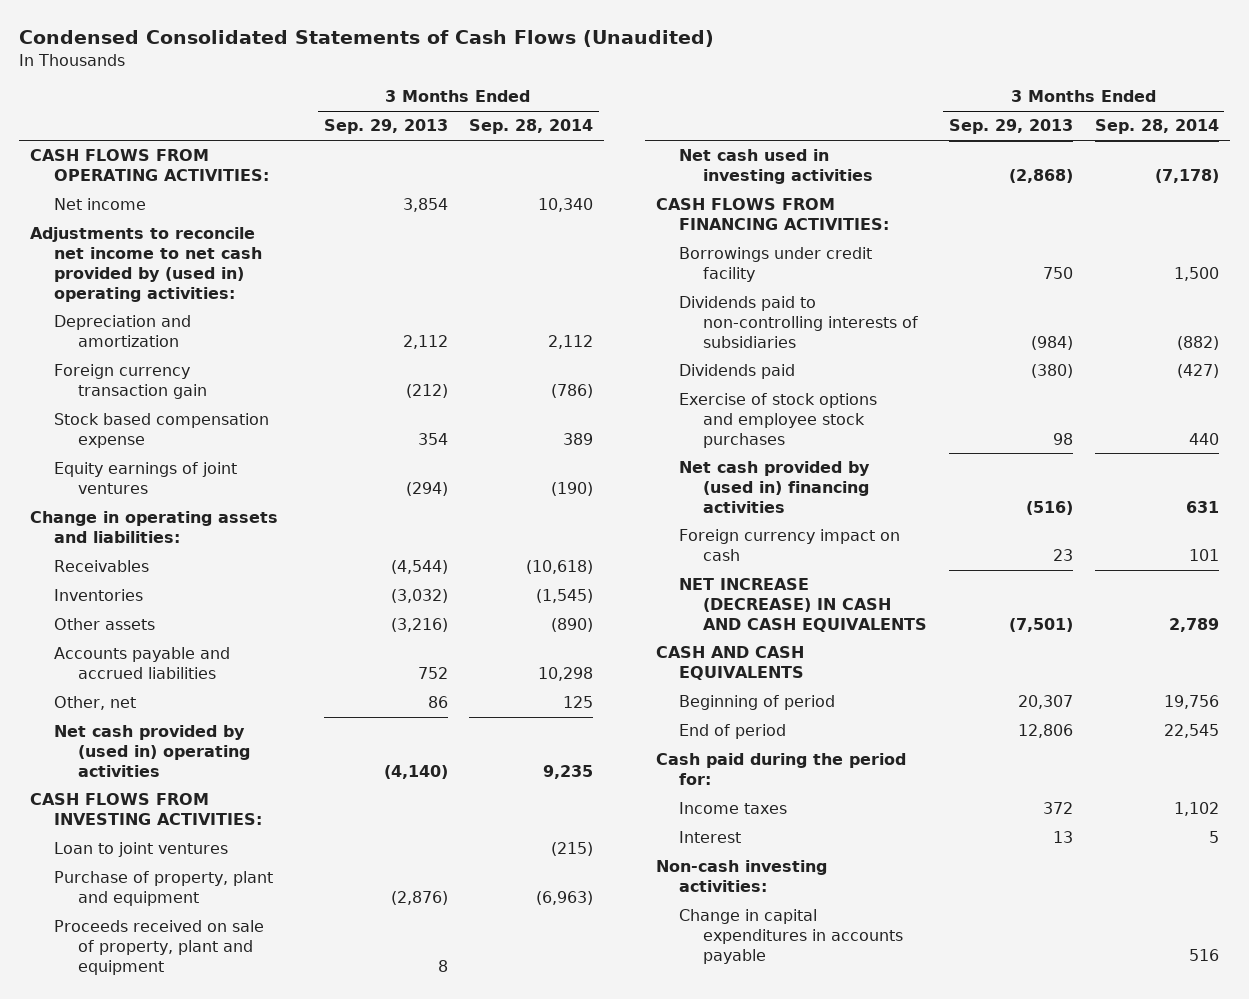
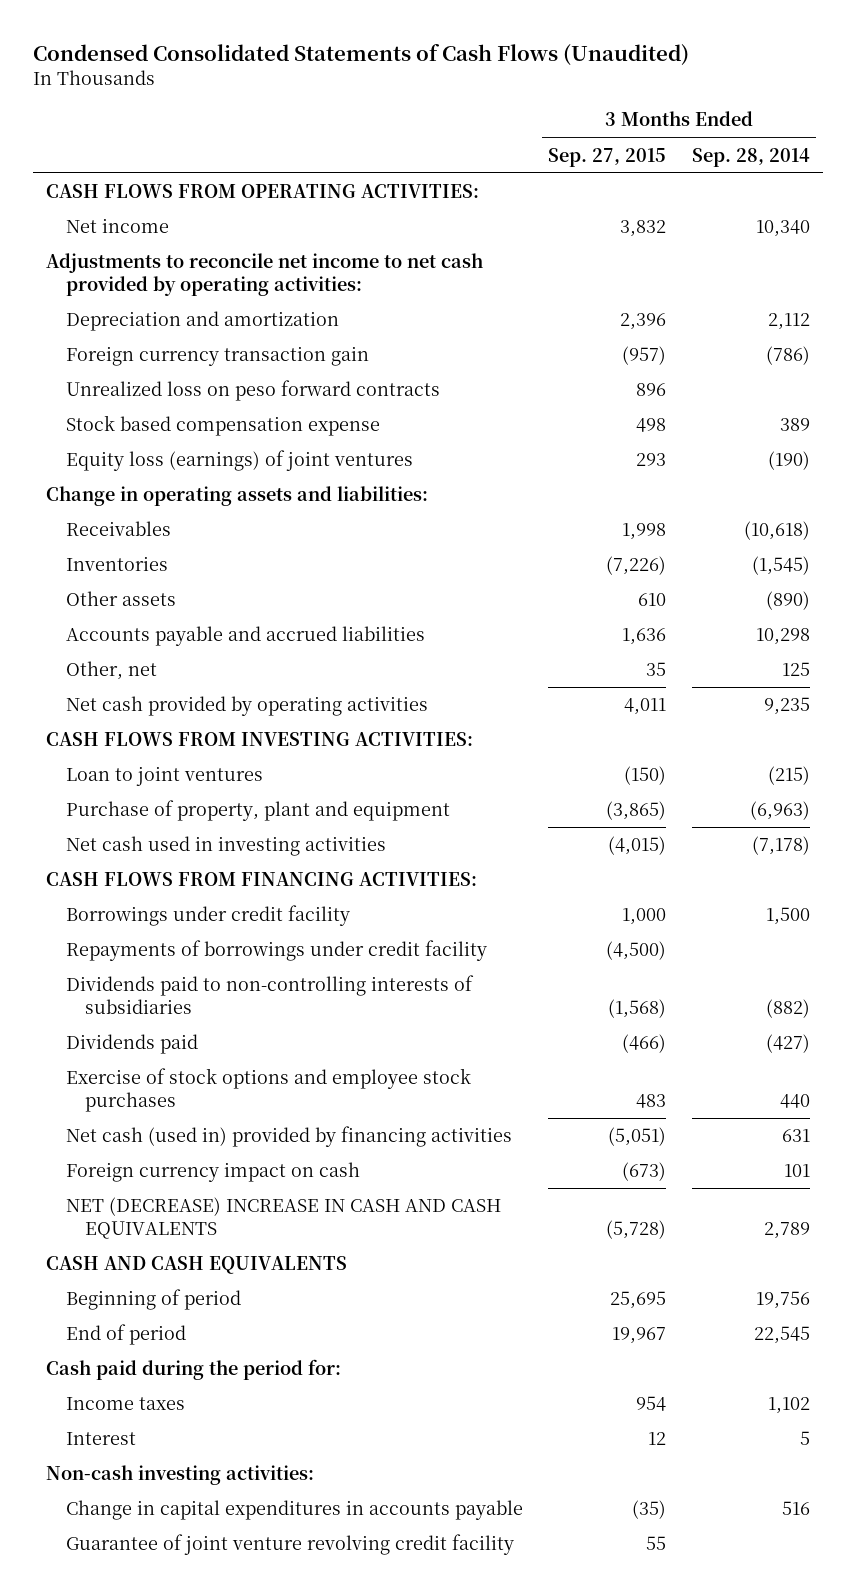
- | 3 Months Ended Sep. 29, 2013 | 3 Months Ended Sep. 28, 2014
+ | 3 Months Ended Sep. 27, 2015 | 3 Months Ended Sep. 28, 2014
- Adjustments to reconcile net income to net cash provided by (used in) operating activities:
+ Adjustments to reconcile net income to net cash provided by operating activities:
+ Unrealized loss on peso forward contracts | 896 |
- Equity earnings of joint ventures | (294) | (190)
+ Equity loss (earnings) of joint ventures | 293 | (190)
- Net cash provided by (used in) operating activities | (4,140) | 9,235
+ Net cash provided by operating activities | 4,011 | 9,235
- Proceeds received on sale of property, plant and equipment | 8 |
+ Repayments of borrowings under credit facility | (4,500) |
- Net cash provided by (used in) financing activities | (516) | 631
+ Net cash (used in) provided by financing activities | (5,051) | 631
- NET INCREASE (DECREASE) IN CASH AND CASH EQUIVALENTS | (7,501) | 2,789
+ NET (DECREASE) INCREASE IN CASH AND CASH EQUIVALENTS | (5,728) | 2,789
+ Guarantee of joint venture revolving credit facility | 55 |

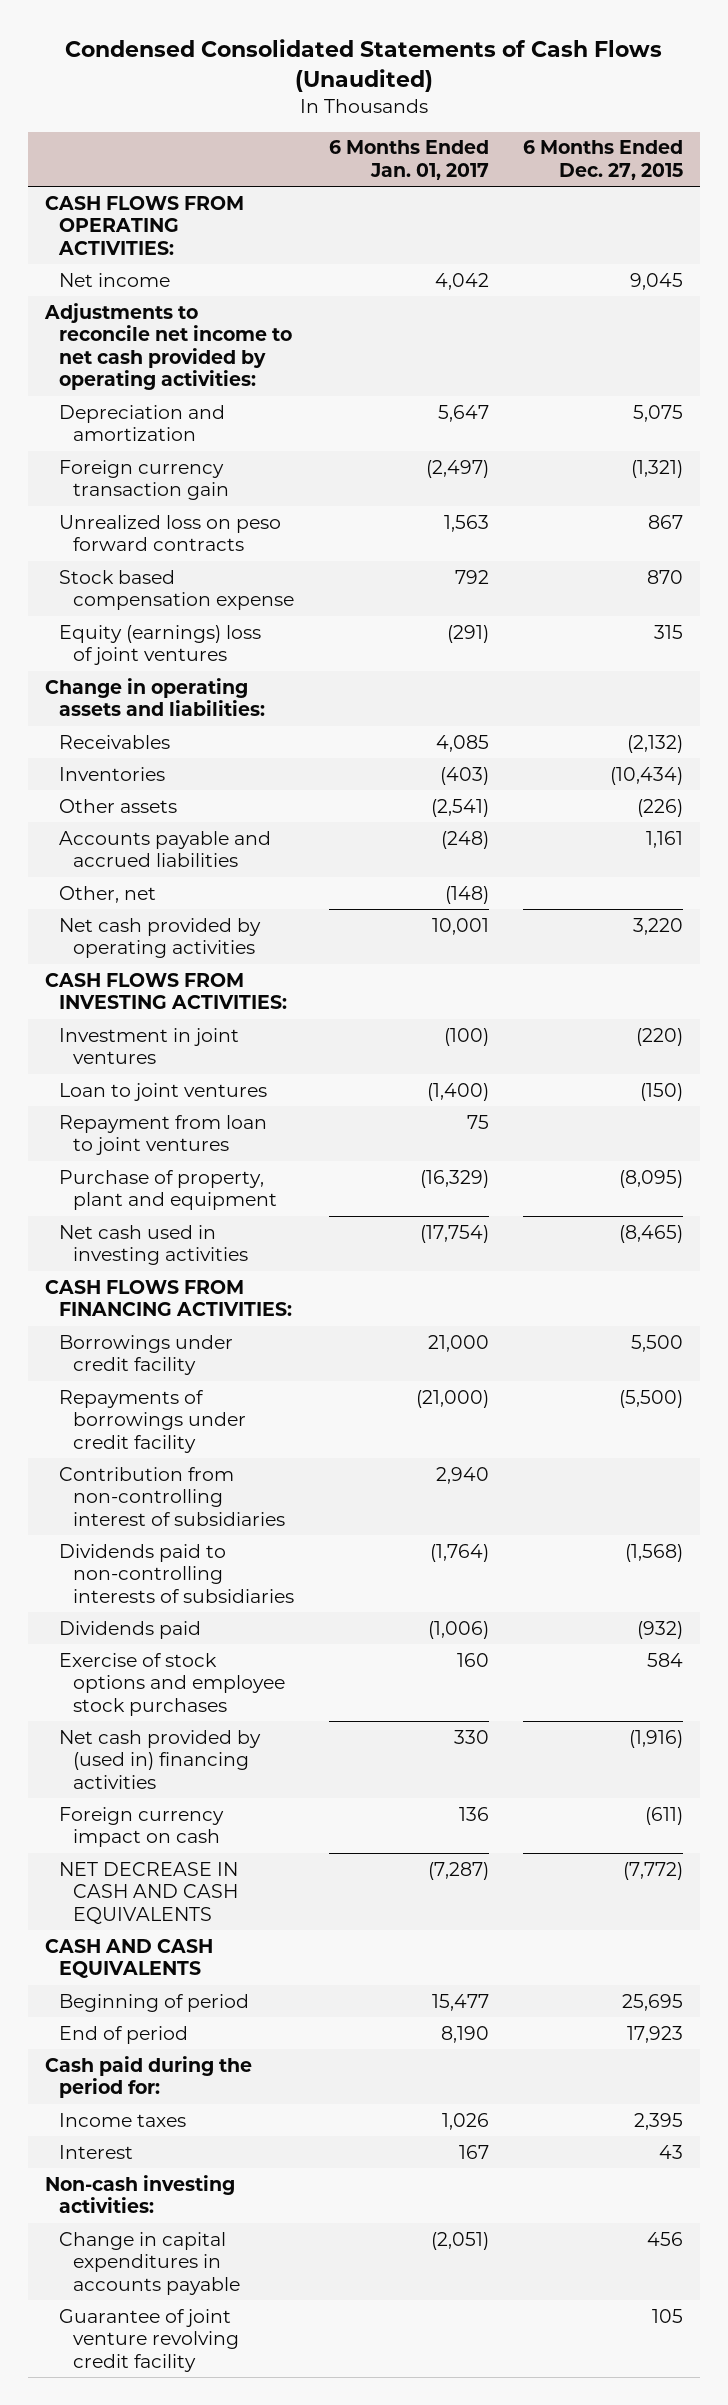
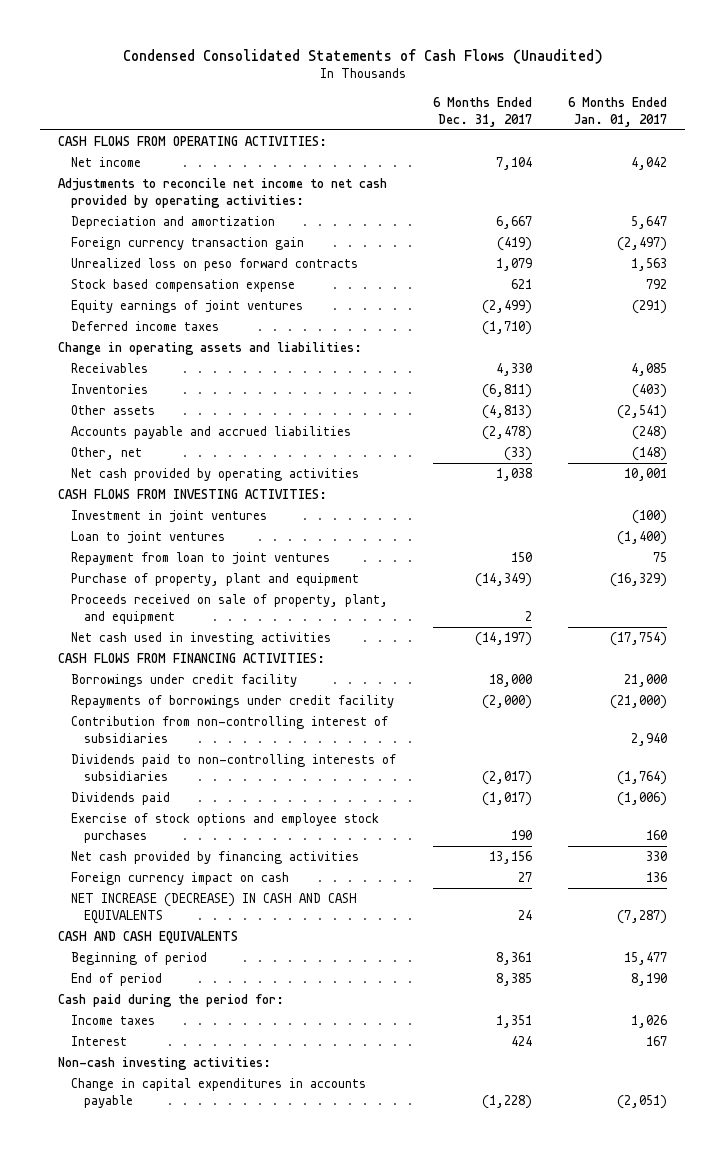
- | 6 Months Ended Jan. 01, 2017 | 6 Months Ended Dec. 27, 2015
+ | 6 Months Ended Dec. 31, 2017 | 6 Months Ended Jan. 01, 2017
- Equity (earnings) loss of joint ventures | (291) | 315
+ Equity earnings of joint ventures | (2,499) | (291)
+ Deferred income taxes | (1,710) |
+ Proceeds received on sale of property, plant, and equipment | 2 |
- Net cash provided by (used in) financing activities | 330 | (1,916)
+ Net cash provided by financing activities | 13,156 | 330
- NET DECREASE IN CASH AND CASH EQUIVALENTS | (7,287) | (7,772)
+ NET INCREASE (DECREASE) IN CASH AND CASH EQUIVALENTS | 24 | (7,287)
- Guarantee of joint venture revolving credit facility | | 105

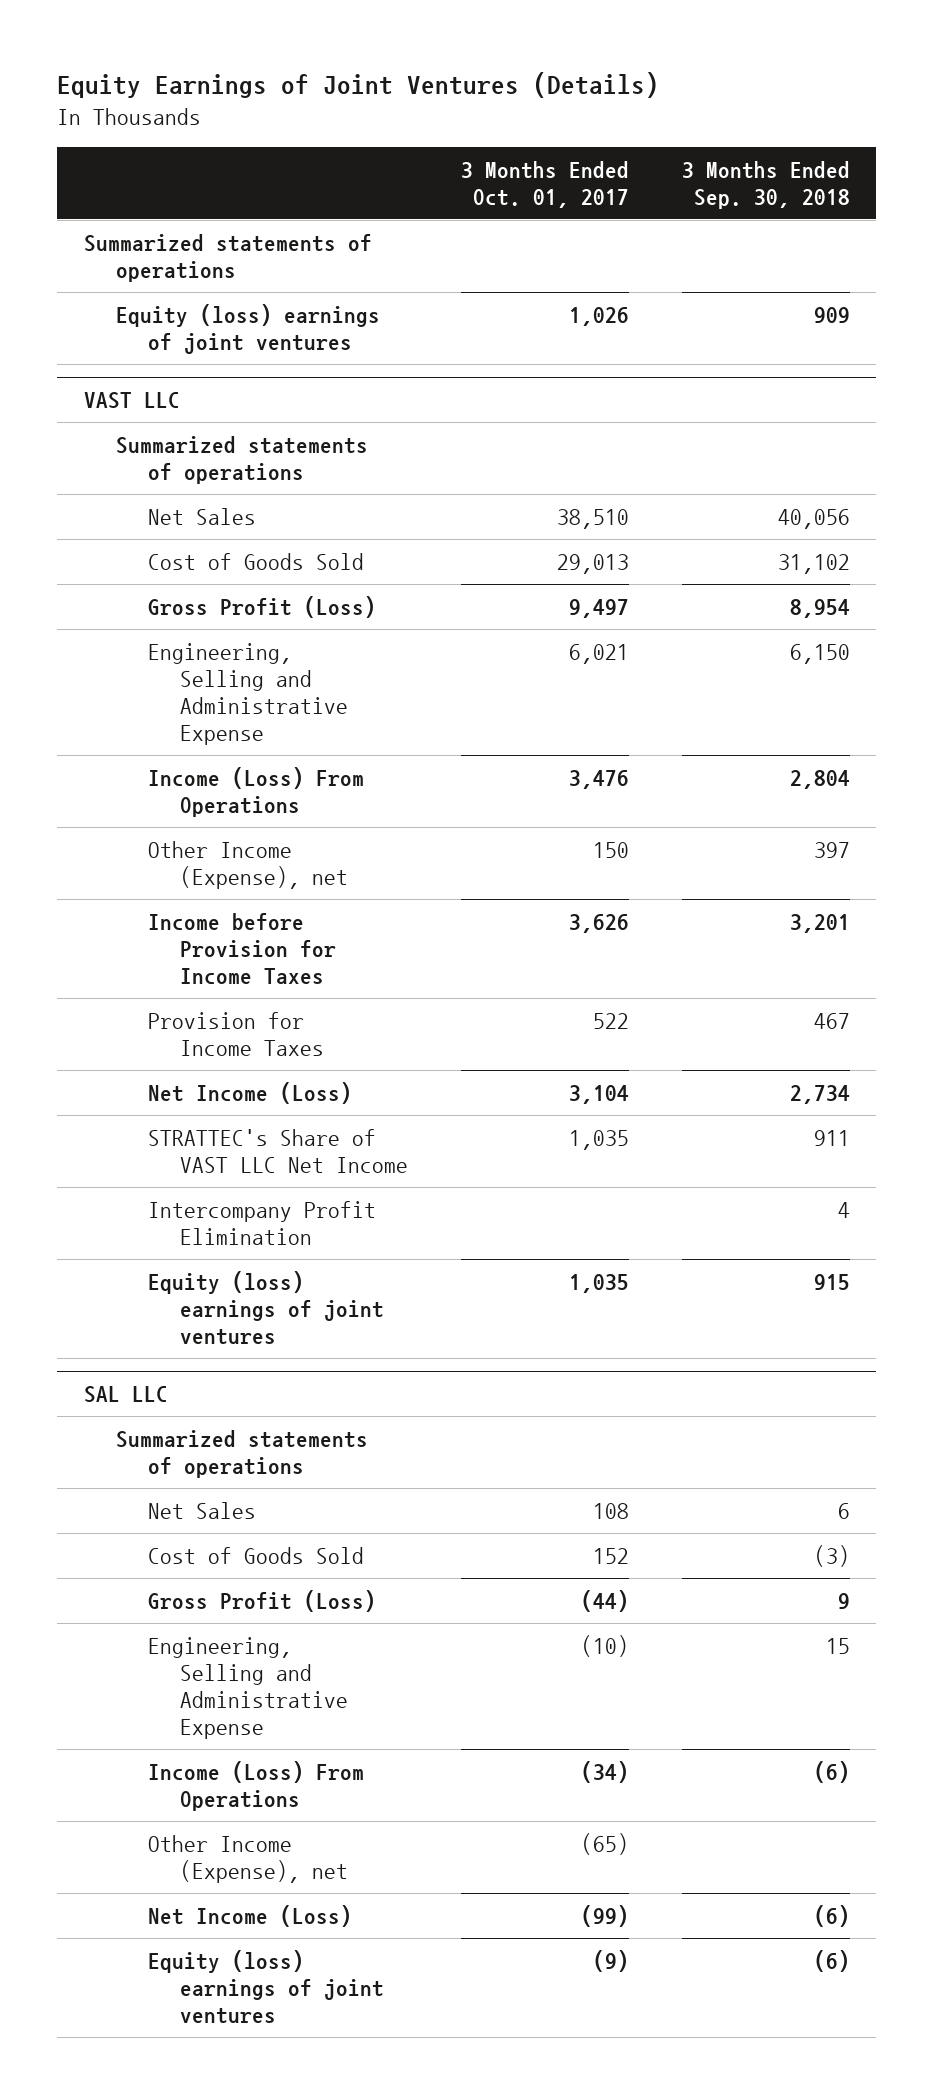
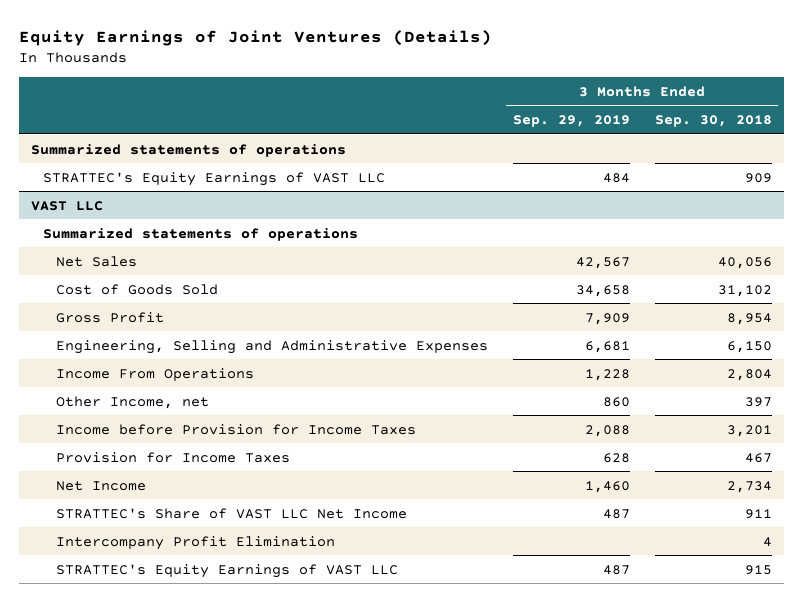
- | 3 Months Ended Oct. 01, 2017 | 3 Months Ended Sep. 30, 2018
+ | 3 Months Ended Sep. 29, 2019 | 3 Months Ended Sep. 30, 2018
- Equity (loss) earnings of joint ventures | 1,026 | 909
+ STRATTEC's Equity Earnings of VAST LLC | 484 | 909
@ VAST LLC
- Gross Profit (Loss) | 9,497 | 8,954
- Engineering, Selling and Administrative Expense | 6,021 | 6,150
- Income (Loss) From Operations | 3,476 | 2,804
- Other Income (Expense), net | 150 | 397
+ Gross Profit | 7,909 | 8,954
+ Engineering, Selling and Administrative Expenses | 6,681 | 6,150
+ Income From Operations | 1,228 | 2,804
+ Other Income, net | 860 | 397
- Net Income (Loss) | 3,104 | 2,734
+ Net Income | 1,460 | 2,734
- Equity (loss) earnings of joint ventures | 1,035 | 915
- SAL LLC
- Summarized statements of operations
- Net Sales | 108 | 6
- Cost of Goods Sold | 152 | (3)
- Gross Profit (Loss) | (44) | 9
- Engineering, Selling and Administrative Expense | (10) | 15
- Income (Loss) From Operations | (34) | (6)
- Other Income (Expense), net | (65) |
- Net Income (Loss) | (99) | (6)
- Equity (loss) earnings of joint ventures | (9) | (6)
@ VAST LLC
+ STRATTEC's Equity Earnings of VAST LLC | 487 | 915

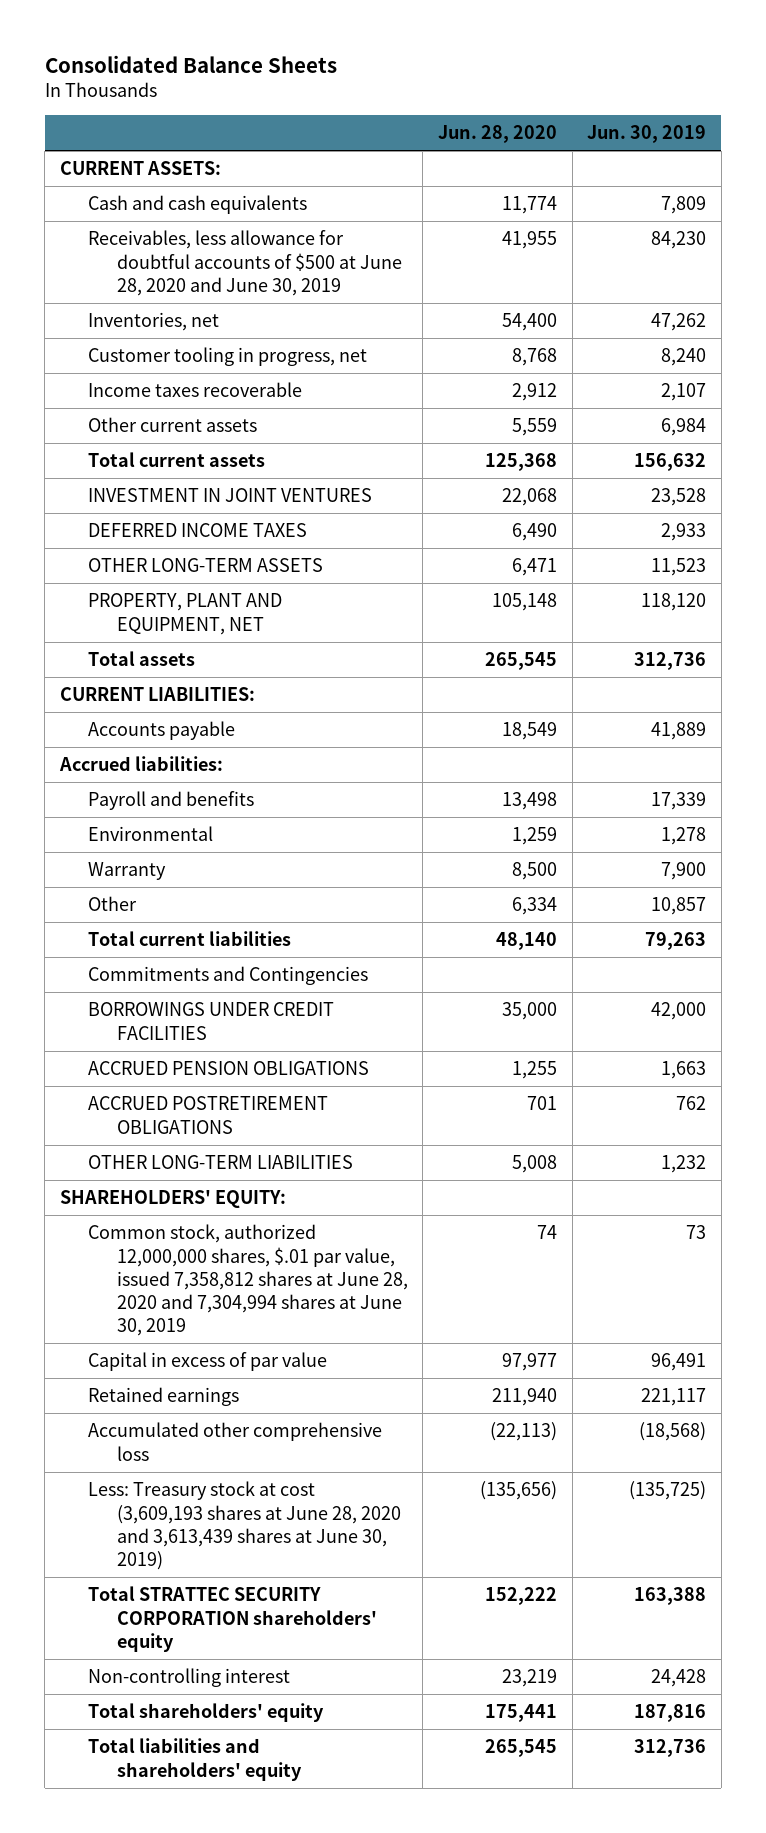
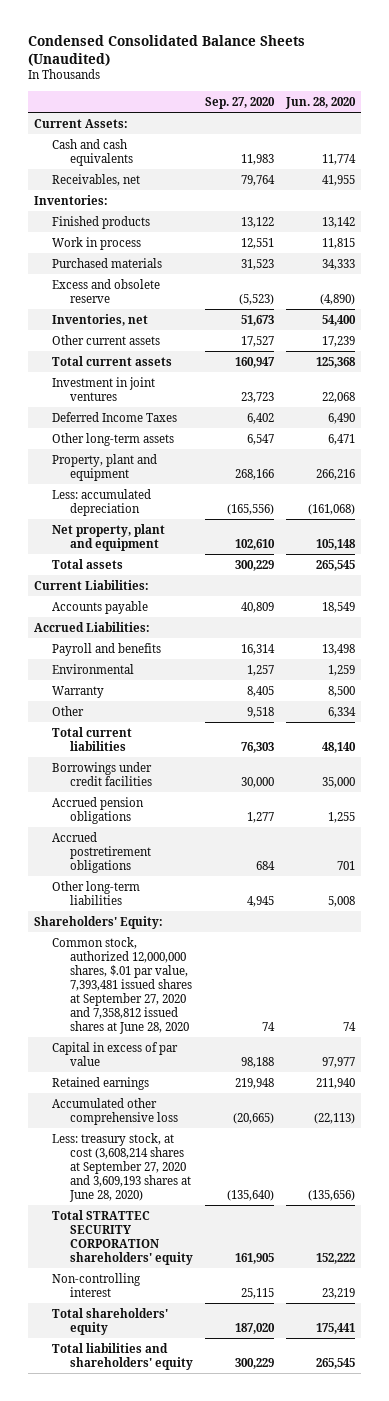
- Consolidated Balance Sheets
+ Condensed Consolidated Balance Sheets (Unaudited)
- | Jun. 28, 2020 | Jun. 30, 2019
+ | Sep. 27, 2020 | Jun. 28, 2020
- CURRENT ASSETS:
+ Current Assets:
- Receivables, less allowance for doubtful accounts of $500 at June 28, 2020 and June 30, 2019 | 41,955 | 84,230
+ Receivables, net | 79,764 | 41,955
+ Inventories:
+ Finished products | 13,122 | 13,142
+ Work in process | 12,551 | 11,815
+ Purchased materials | 31,523 | 34,333
+ Excess and obsolete reserve | (5,523) | (4,890)
- Customer tooling in progress, net | 8,768 | 8,240
- Income taxes recoverable | 2,912 | 2,107
- Other current assets | 5,559 | 6,984
+ Other current assets | 17,527 | 17,239
- INVESTMENT IN JOINT VENTURES | 22,068 | 23,528
- DEFERRED INCOME TAXES | 6,490 | 2,933
- OTHER LONG-TERM ASSETS | 6,471 | 11,523
- PROPERTY, PLANT AND EQUIPMENT, NET | 105,148 | 118,120
+ Investment in joint ventures | 23,723 | 22,068
+ Deferred Income Taxes | 6,402 | 6,490
+ Other long-term assets | 6,547 | 6,471
+ Property, plant and equipment | 268,166 | 266,216
+ Less: accumulated depreciation | (165,556) | (161,068)
+ Net property, plant and equipment | 102,610 | 105,148
- CURRENT LIABILITIES:
+ Current Liabilities:
- Accrued liabilities:
+ Accrued Liabilities:
- Commitments and Contingencies
- BORROWINGS UNDER CREDIT FACILITIES | 35,000 | 42,000
- ACCRUED PENSION OBLIGATIONS | 1,255 | 1,663
- ACCRUED POSTRETIREMENT OBLIGATIONS | 701 | 762
- OTHER LONG-TERM LIABILITIES | 5,008 | 1,232
- SHAREHOLDERS' EQUITY:
- Common stock, authorized 12,000,000 shares, $.01 par value, issued 7,358,812 shares at June 28, 2020 and 7,304,994 shares at June 30, 2019 | 74 | 73
+ Borrowings under credit facilities | 30,000 | 35,000
+ Accrued pension obligations | 1,277 | 1,255
+ Accrued postretirement obligations | 684 | 701
+ Other long-term liabilities | 4,945 | 5,008
+ Shareholders' Equity:
+ Common stock, authorized 12,000,000 shares, $.01 par value, 7,393,481 issued shares at September 27, 2020 and 7,358,812 issued shares at June 28, 2020 | 74 | 74
- Less: Treasury stock at cost (3,609,193 shares at June 28, 2020 and 3,613,439 shares at June 30, 2019) | (135,656) | (135,725)
+ Less: treasury stock, at cost (3,608,214 shares at September 27, 2020 and 3,609,193 shares at June 28, 2020) | (135,640) | (135,656)

